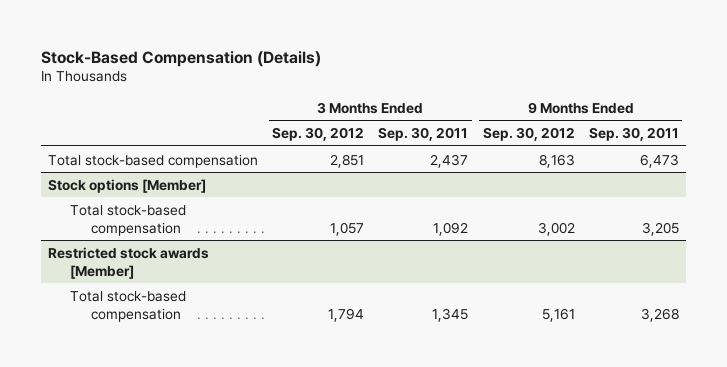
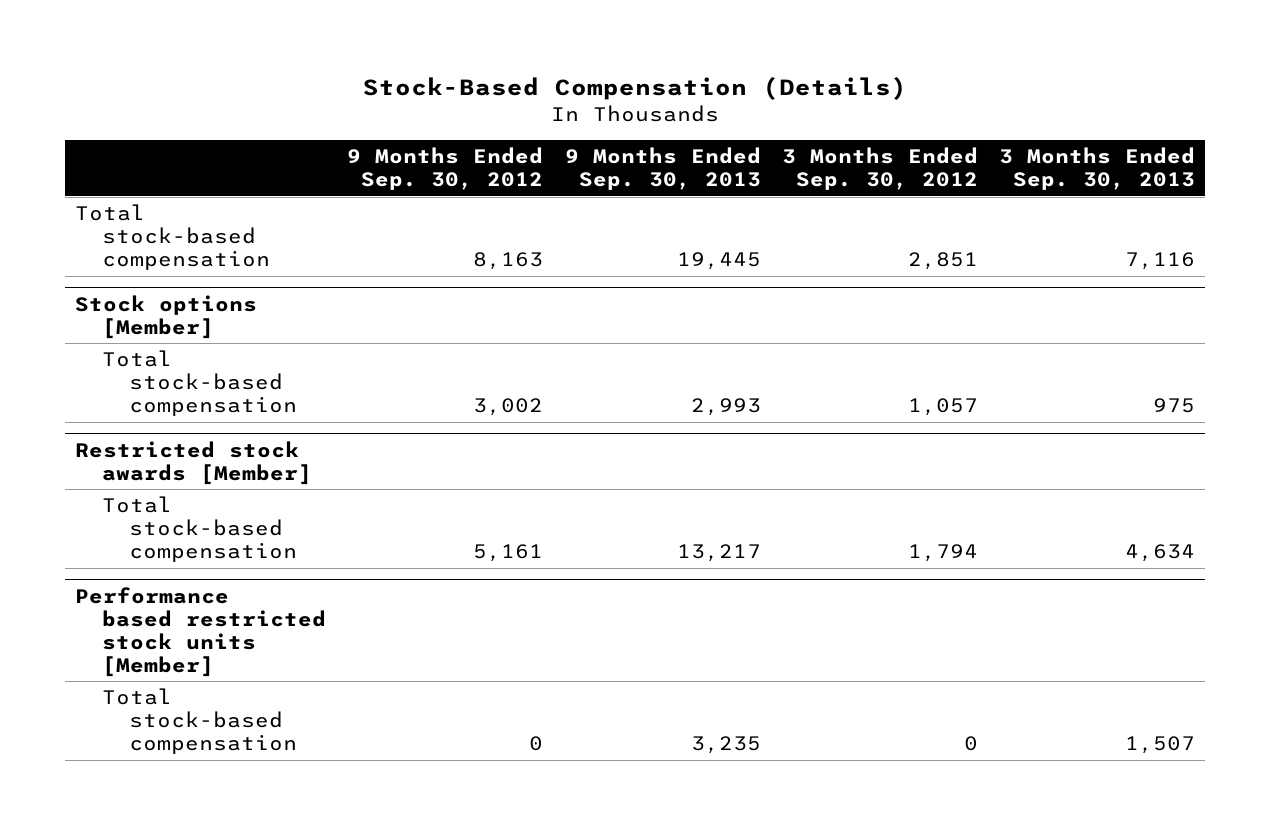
- | 3 Months Ended Sep. 30, 2012 | 3 Months Ended Sep. 30, 2011 | 9 Months Ended Sep. 30, 2012 | 9 Months Ended Sep. 30, 2011
+ | 9 Months Ended Sep. 30, 2012 | 9 Months Ended Sep. 30, 2013 | 3 Months Ended Sep. 30, 2012 | 3 Months Ended Sep. 30, 2013
+ Performance based restricted stock units [Member]
+ Total stock-based compensation | 0 | 3,235 | 0 | 1,507

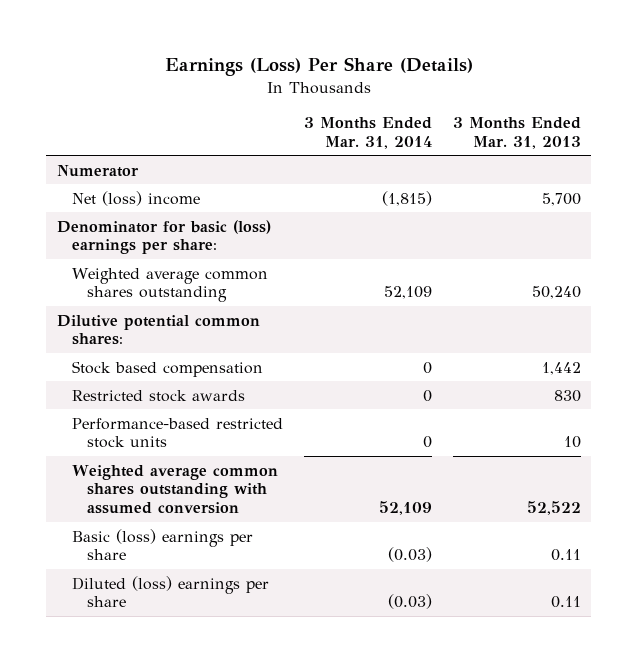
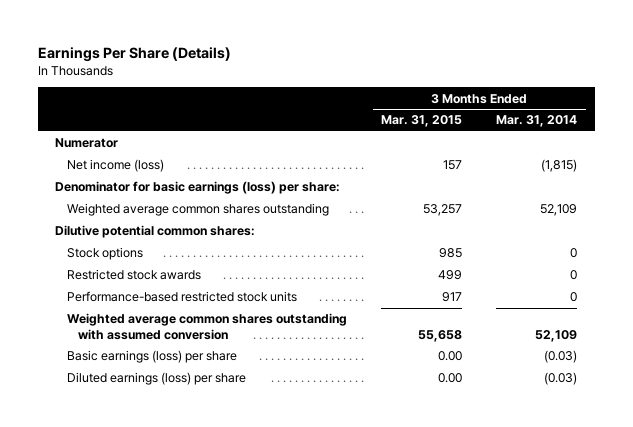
- Earnings (Loss) Per Share (Details)
+ Earnings Per Share (Details)
- | 3 Months Ended Mar. 31, 2014 | 3 Months Ended Mar. 31, 2013
+ | 3 Months Ended Mar. 31, 2015 | 3 Months Ended Mar. 31, 2014
- Net (loss) income | (1,815) | 5,700
- Denominator for basic (loss) earnings per share:
+ Net income (loss) | 157 | (1,815)
+ Denominator for basic earnings (loss) per share:
- Stock based compensation | 0 | 1,442
+ Stock options | 985 | 0
- Basic (loss) earnings per share | (0.03) | 0.11
- Diluted (loss) earnings per share | (0.03) | 0.11
+ Basic earnings (loss) per share | 0.00 | (0.03)
+ Diluted earnings (loss) per share | 0.00 | (0.03)

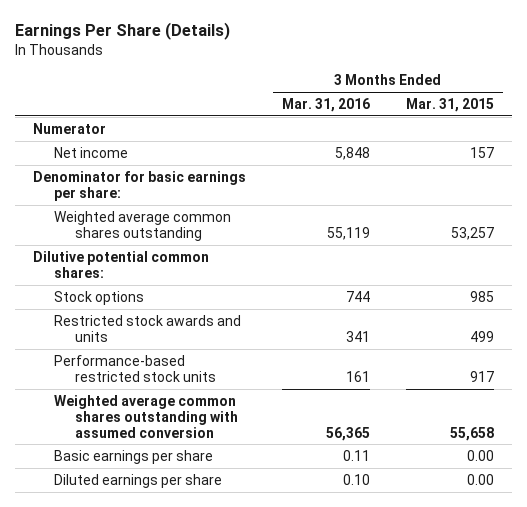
- | 3 Months Ended Mar. 31, 2015 | 3 Months Ended Mar. 31, 2014
+ | 3 Months Ended Mar. 31, 2016 | 3 Months Ended Mar. 31, 2015
- Net income (loss) | 157 | (1,815)
- Denominator for basic earnings (loss) per share:
+ Net income | 5,848 | 157
+ Denominator for basic earnings per share:
- Restricted stock awards | 499 | 0
+ Restricted stock awards and units | 341 | 499
- Basic earnings (loss) per share | 0.00 | (0.03)
- Diluted earnings (loss) per share | 0.00 | (0.03)
+ Basic earnings per share | 0.11 | 0.00
+ Diluted earnings per share | 0.10 | 0.00

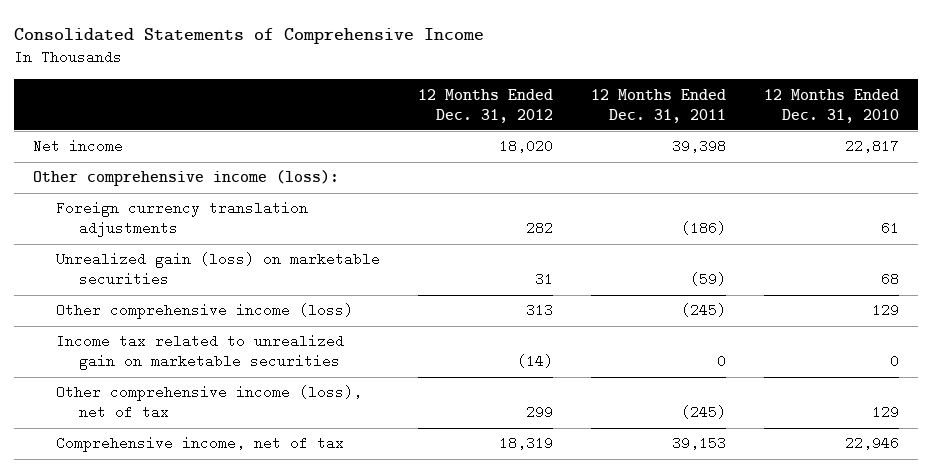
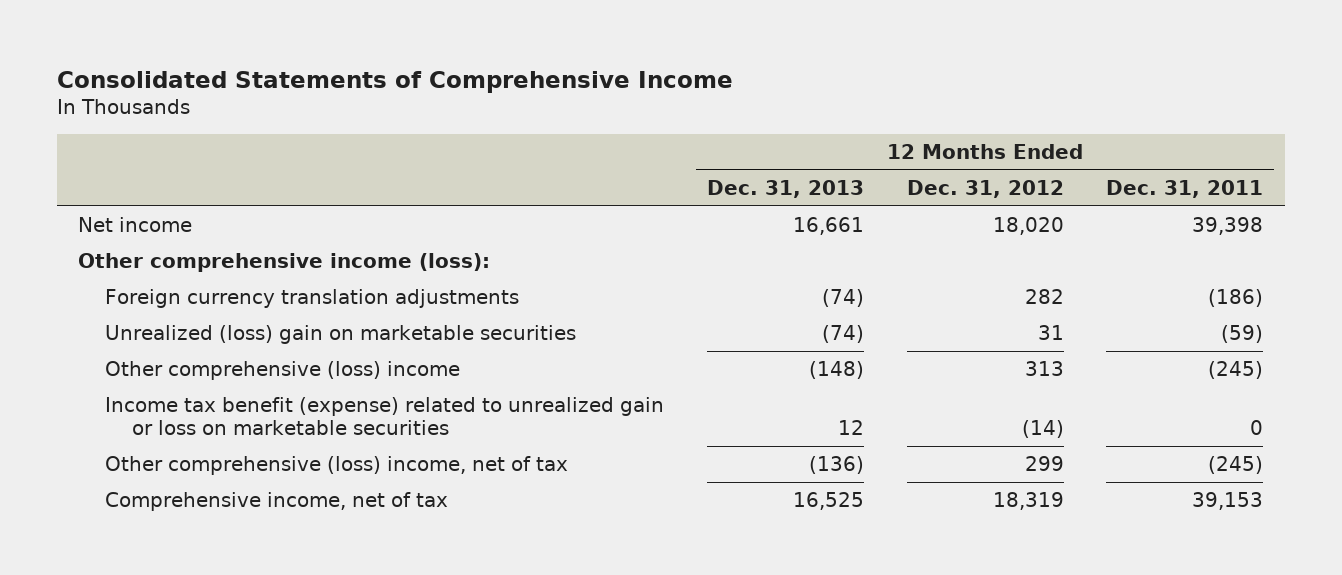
- | 12 Months Ended Dec. 31, 2012 | 12 Months Ended Dec. 31, 2011 | 12 Months Ended Dec. 31, 2010
+ | 12 Months Ended Dec. 31, 2013 | 12 Months Ended Dec. 31, 2012 | 12 Months Ended Dec. 31, 2011
- Unrealized gain (loss) on marketable securities | 31 | (59) | 68
- Other comprehensive income (loss) | 313 | (245) | 129
- Income tax related to unrealized gain on marketable securities | (14) | 0 | 0
- Other comprehensive income (loss), net of tax | 299 | (245) | 129
+ Unrealized (loss) gain on marketable securities | (74) | 31 | (59)
+ Other comprehensive (loss) income | (148) | 313 | (245)
+ Income tax benefit (expense) related to unrealized gain or loss on marketable securities | 12 | (14) | 0
+ Other comprehensive (loss) income, net of tax | (136) | 299 | (245)

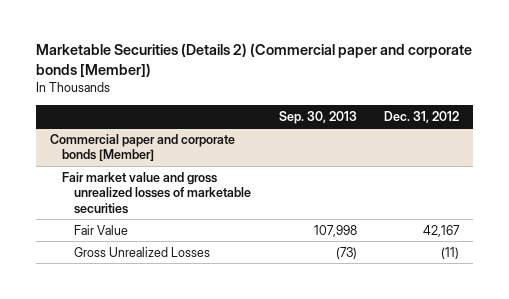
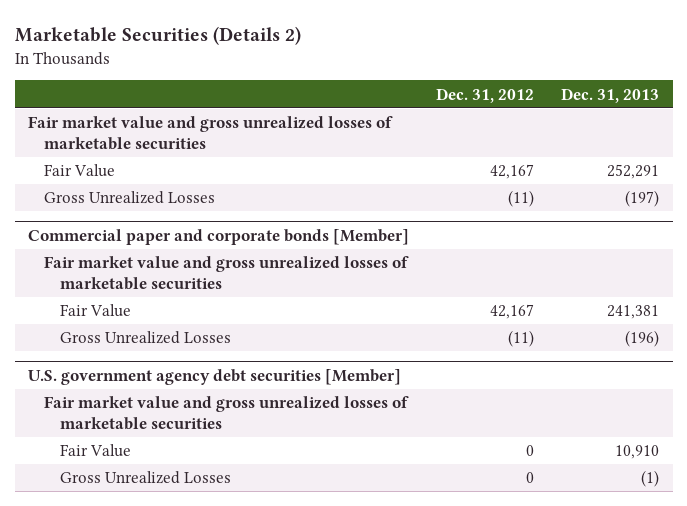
- Marketable Securities (Details 2) (Commercial paper and corporate bonds [Member])
+ Marketable Securities (Details 2)
- | Sep. 30, 2013 | Dec. 31, 2012
+ | Dec. 31, 2012 | Dec. 31, 2013
+ Fair market value and gross unrealized losses of marketable securities
+ Fair Value | 42,167 | 252,291
+ Gross Unrealized Losses | (11) | (197)
+ U.S. government agency debt securities [Member]
+ Fair market value and gross unrealized losses of marketable securities
+ Fair Value | 0 | 10,910
+ Gross Unrealized Losses | 0 | (1)

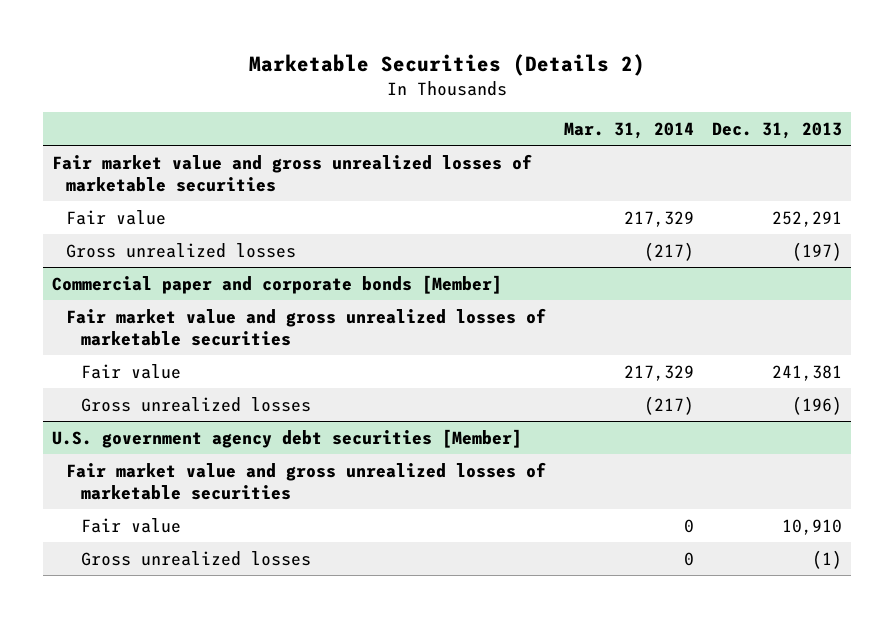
- | Dec. 31, 2012 | Dec. 31, 2013
+ | Mar. 31, 2014 | Dec. 31, 2013
- Fair Value | 42,167 | 252,291
- Gross Unrealized Losses | (11) | (197)
+ Fair value | 217,329 | 252,291
+ Gross unrealized losses | (217) | (197)
@ Commercial paper and corporate bonds [Member]
- Fair Value | 42,167 | 241,381
- Gross Unrealized Losses | (11) | (196)
+ Fair value | 217,329 | 241,381
+ Gross unrealized losses | (217) | (196)
@ U.S. government agency debt securities [Member]
- Fair Value | 0 | 10,910
- Gross Unrealized Losses | 0 | (1)
+ Fair value | 0 | 10,910
+ Gross unrealized losses | 0 | (1)

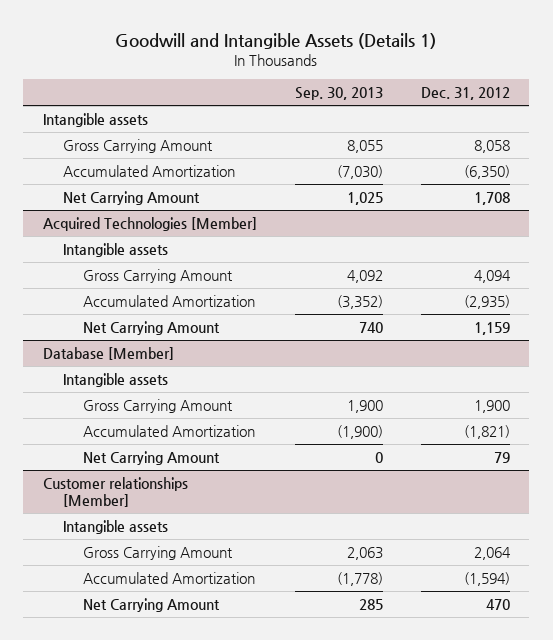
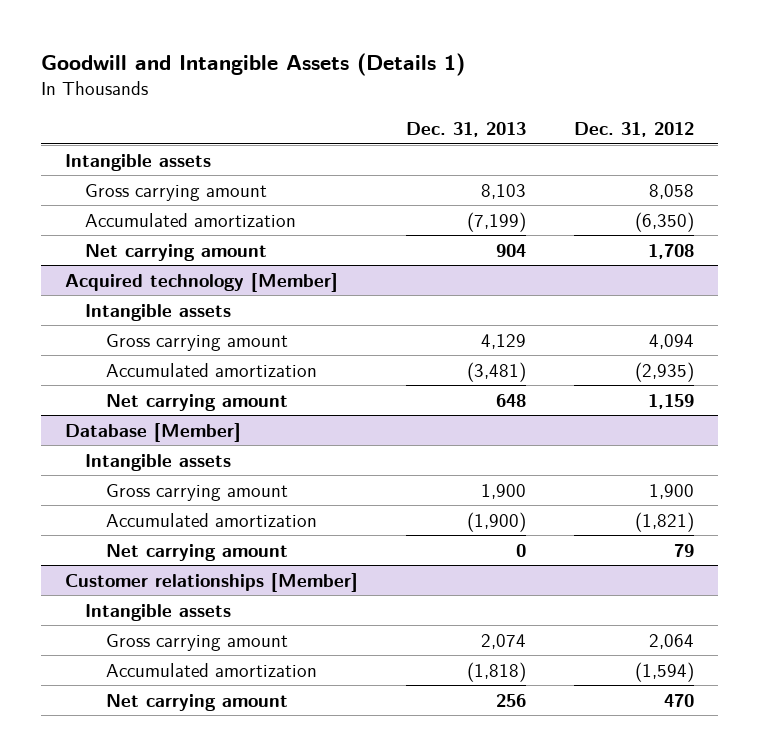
- | Sep. 30, 2013 | Dec. 31, 2012
+ | Dec. 31, 2013 | Dec. 31, 2012
- Gross Carrying Amount | 8,055 | 8,058
- Accumulated Amortization | (7,030) | (6,350)
- Net Carrying Amount | 1,025 | 1,708
- Acquired Technologies [Member]
+ Gross carrying amount | 8,103 | 8,058
+ Accumulated amortization | (7,199) | (6,350)
+ Net carrying amount | 904 | 1,708
+ Acquired technology [Member]
- Gross Carrying Amount | 4,092 | 4,094
- Accumulated Amortization | (3,352) | (2,935)
- Net Carrying Amount | 740 | 1,159
+ Gross carrying amount | 4,129 | 4,094
+ Accumulated amortization | (3,481) | (2,935)
+ Net carrying amount | 648 | 1,159
@ Database [Member]
- Gross Carrying Amount | 1,900 | 1,900
- Accumulated Amortization | (1,900) | (1,821)
- Net Carrying Amount | 0 | 79
+ Gross carrying amount | 1,900 | 1,900
+ Accumulated amortization | (1,900) | (1,821)
+ Net carrying amount | 0 | 79
@ Customer relationships [Member]
- Gross Carrying Amount | 2,063 | 2,064
- Accumulated Amortization | (1,778) | (1,594)
- Net Carrying Amount | 285 | 470
+ Gross carrying amount | 2,074 | 2,064
+ Accumulated amortization | (1,818) | (1,594)
+ Net carrying amount | 256 | 470

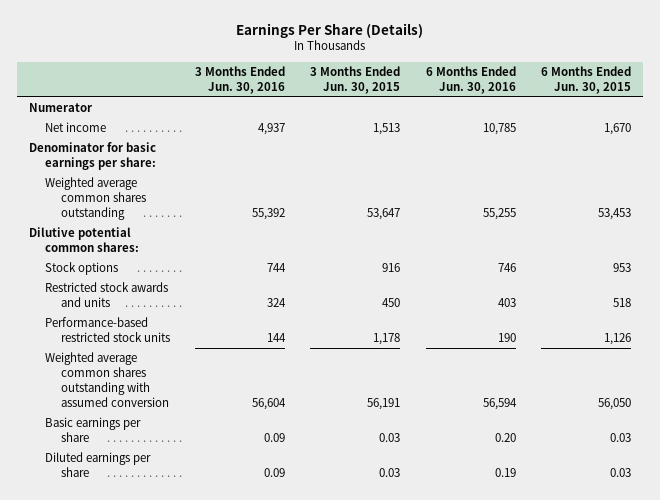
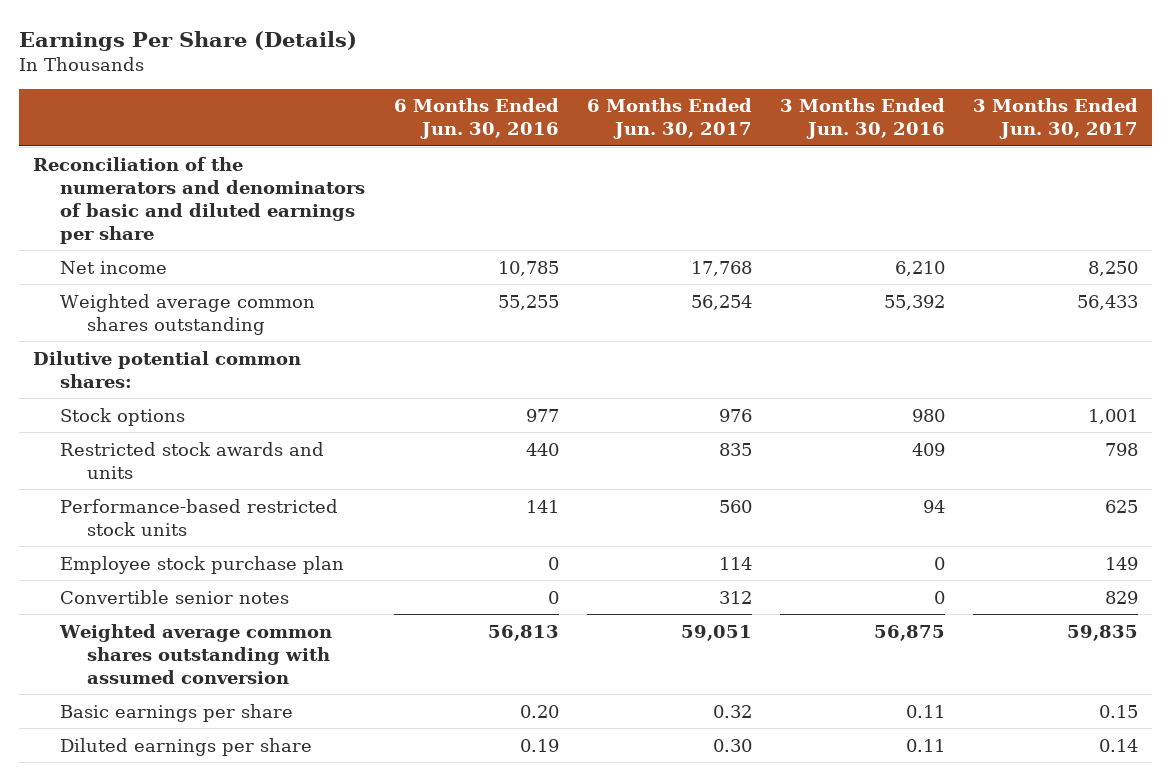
- | 3 Months Ended Jun. 30, 2016 | 3 Months Ended Jun. 30, 2015 | 6 Months Ended Jun. 30, 2016 | 6 Months Ended Jun. 30, 2015
+ | 6 Months Ended Jun. 30, 2016 | 6 Months Ended Jun. 30, 2017 | 3 Months Ended Jun. 30, 2016 | 3 Months Ended Jun. 30, 2017
- Numerator
- Net income | 4,937 | 1,513 | 10,785 | 1,670
- Denominator for basic earnings per share:
+ Reconciliation of the numerators and denominators of basic and diluted earnings per share
+ Net income | 10,785 | 17,768 | 6,210 | 8,250
- Stock options | 744 | 916 | 746 | 953
- Restricted stock awards and units | 324 | 450 | 403 | 518
- Performance-based restricted stock units | 144 | 1,178 | 190 | 1,126
- Weighted average common shares outstanding with assumed conversion | 56,604 | 56,191 | 56,594 | 56,050
- Basic earnings per share | 0.09 | 0.03 | 0.20 | 0.03
- Diluted earnings per share | 0.09 | 0.03 | 0.19 | 0.03
+ Stock options | 977 | 976 | 980 | 1,001
+ Restricted stock awards and units | 440 | 835 | 409 | 798
+ Performance-based restricted stock units | 141 | 560 | 94 | 625
+ Employee stock purchase plan | 0 | 114 | 0 | 149
+ Convertible senior notes | 0 | 312 | 0 | 829
+ Weighted average common shares outstanding with assumed conversion | 56,813 | 59,051 | 56,875 | 59,835
+ Basic earnings per share | 0.20 | 0.32 | 0.11 | 0.15
+ Diluted earnings per share | 0.19 | 0.30 | 0.11 | 0.14

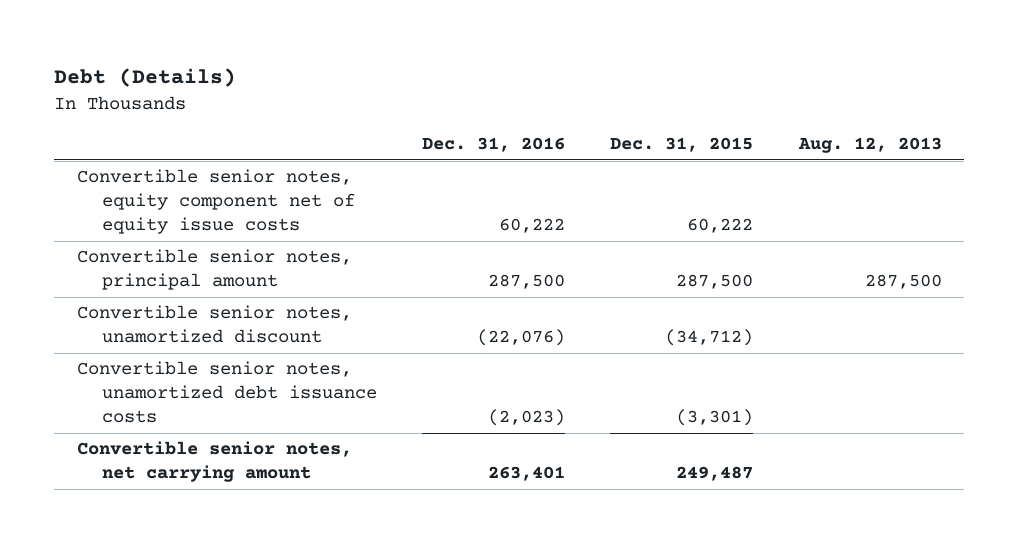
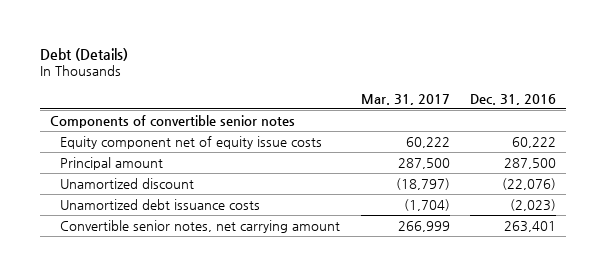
- | Dec. 31, 2016 | Dec. 31, 2015 | Aug. 12, 2013
+ | Mar. 31, 2017 | Dec. 31, 2016
- Convertible senior notes, equity component net of equity issue costs | 60,222 | 60,222 |
- Convertible senior notes, principal amount | 287,500 | 287,500 | 287,500
- Convertible senior notes, unamortized discount | (22,076) | (34,712) |
- Convertible senior notes, unamortized debt issuance costs | (2,023) | (3,301) |
+ Components of convertible senior notes
+ Equity component net of equity issue costs | 60,222 | 60,222
+ Principal amount | 287,500 | 287,500
+ Unamortized discount | (18,797) | (22,076)
+ Unamortized debt issuance costs | (1,704) | (2,023)

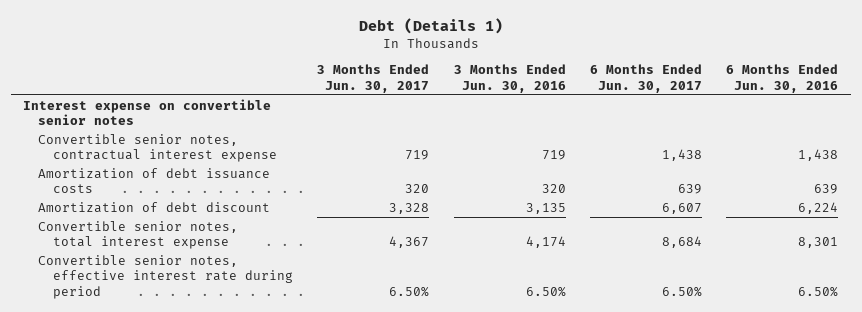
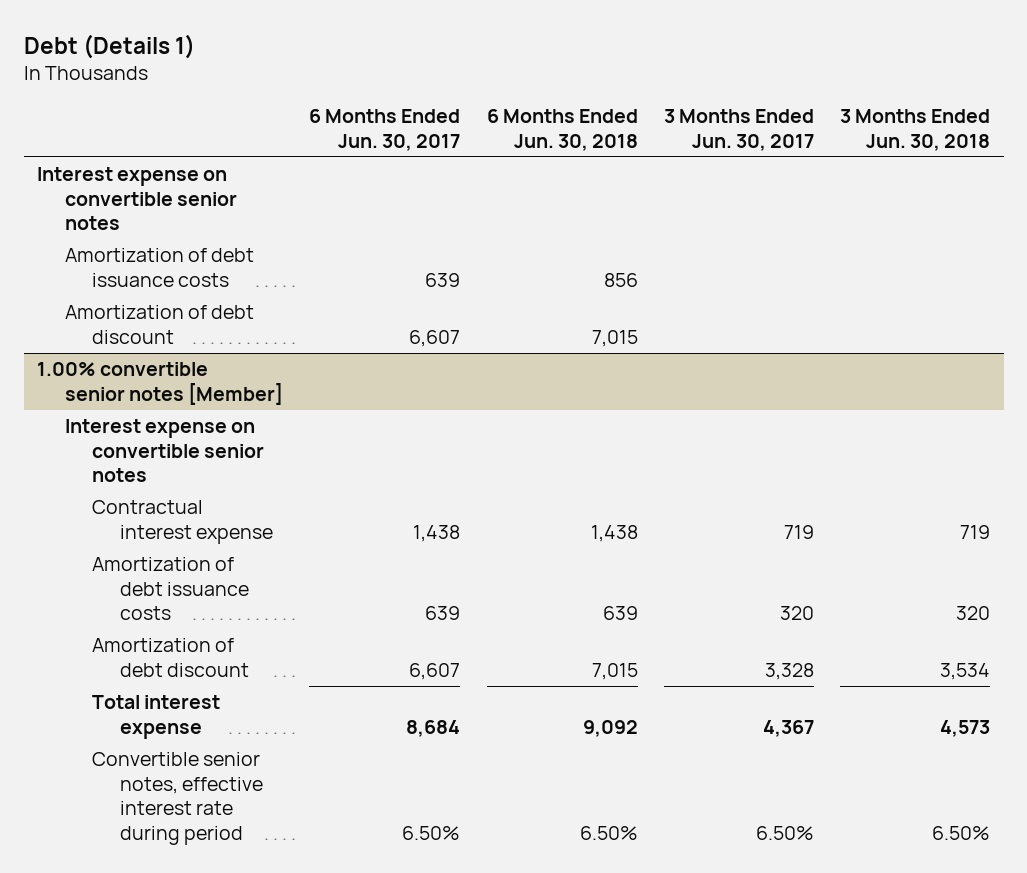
- | 3 Months Ended Jun. 30, 2017 | 3 Months Ended Jun. 30, 2016 | 6 Months Ended Jun. 30, 2017 | 6 Months Ended Jun. 30, 2016
+ | 6 Months Ended Jun. 30, 2017 | 6 Months Ended Jun. 30, 2018 | 3 Months Ended Jun. 30, 2017 | 3 Months Ended Jun. 30, 2018
- Convertible senior notes, contractual interest expense | 719 | 719 | 1,438 | 1,438
+ Amortization of debt issuance costs | 639 | 856 | |
+ Amortization of debt discount | 6,607 | 7,015 | |
+ 1.00% convertible senior notes [Member]
+ Interest expense on convertible senior notes
+ Contractual interest expense | 1,438 | 1,438 | 719 | 719
- Convertible senior notes, total interest expense | 4,367 | 4,174 | 8,684 | 8,301
+ Total interest expense | 8,684 | 9,092 | 4,367 | 4,573

